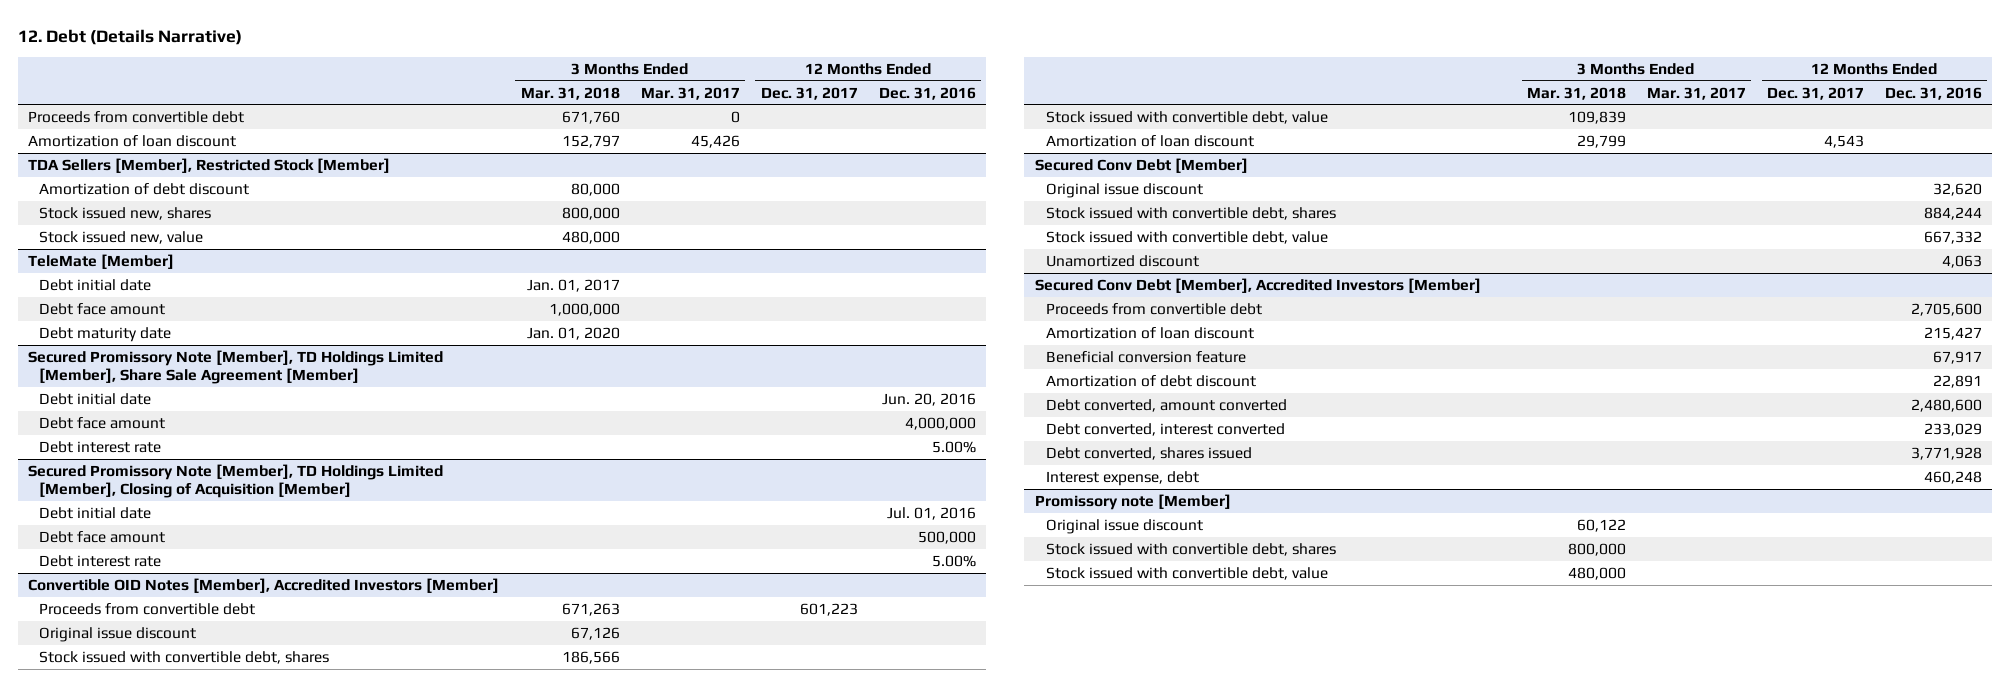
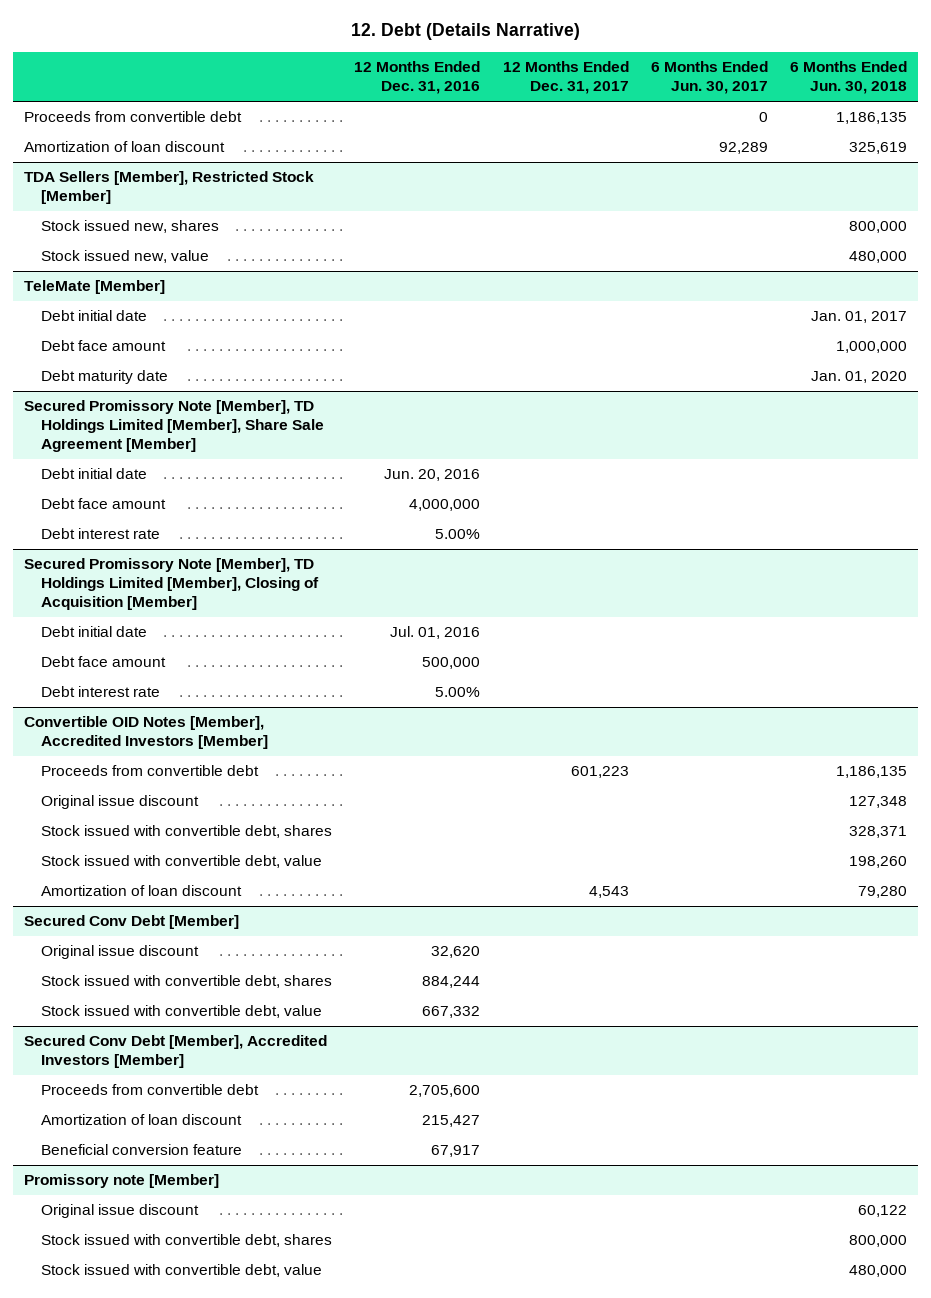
- | 3 Months Ended Mar. 31, 2018 | 3 Months Ended Mar. 31, 2017 | 12 Months Ended Dec. 31, 2017 | 12 Months Ended Dec. 31, 2016
+ | 12 Months Ended Dec. 31, 2016 | 12 Months Ended Dec. 31, 2017 | 6 Months Ended Jun. 30, 2017 | 6 Months Ended Jun. 30, 2018
@ TDA Sellers [Member], Restricted Stock [Member]
- Amortization of debt discount | 80,000 | | |
@ Secured Conv Debt [Member]
- Unamortized discount | | | | 4,063
@ Secured Conv Debt [Member], Accredited Investors [Member]
- Amortization of debt discount | | | | 22,891
- Debt converted, amount converted | | | | 2,480,600
- Debt converted, interest converted | | | | 233,029
- Debt converted, shares issued | | | | 3,771,928
- Interest expense, debt | | | | 460,248

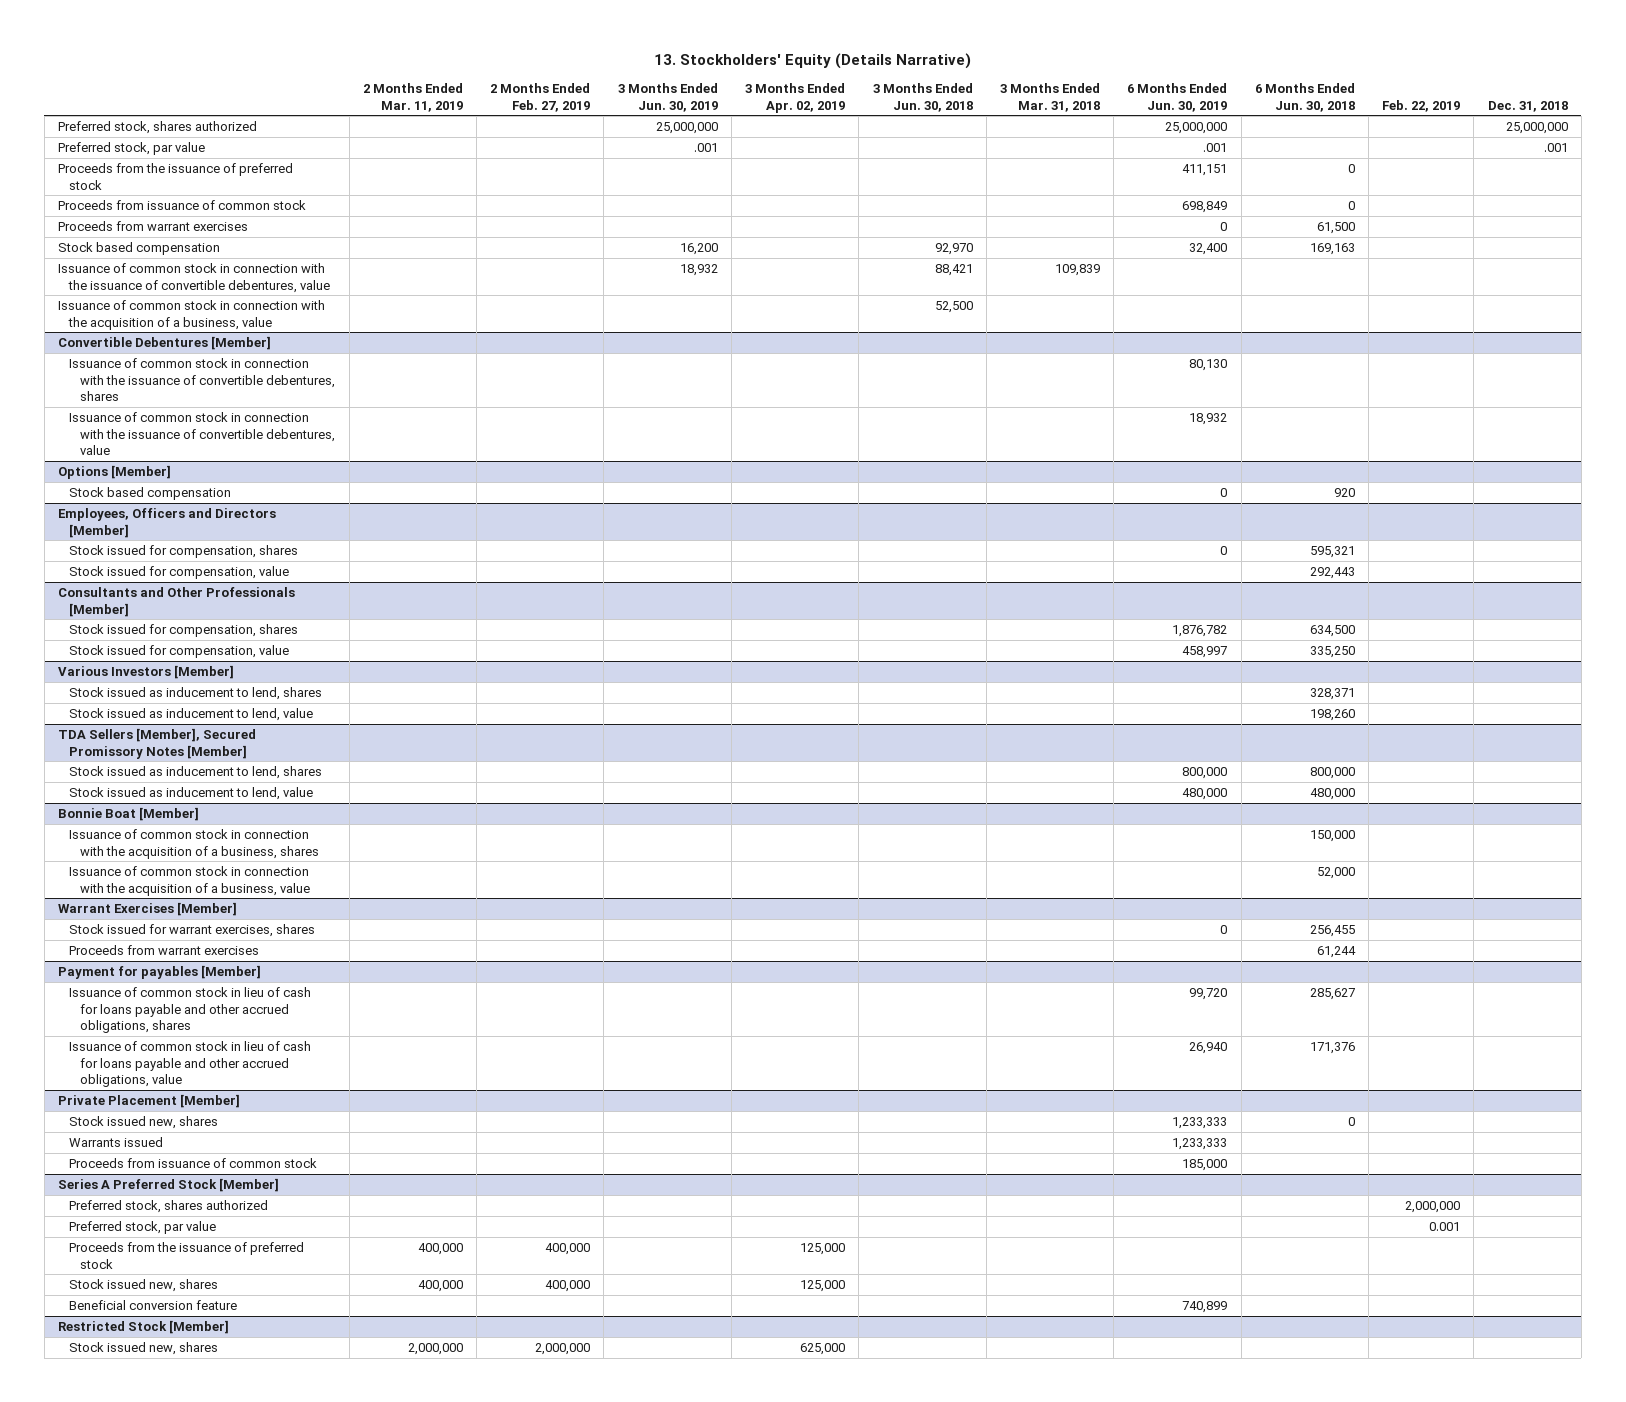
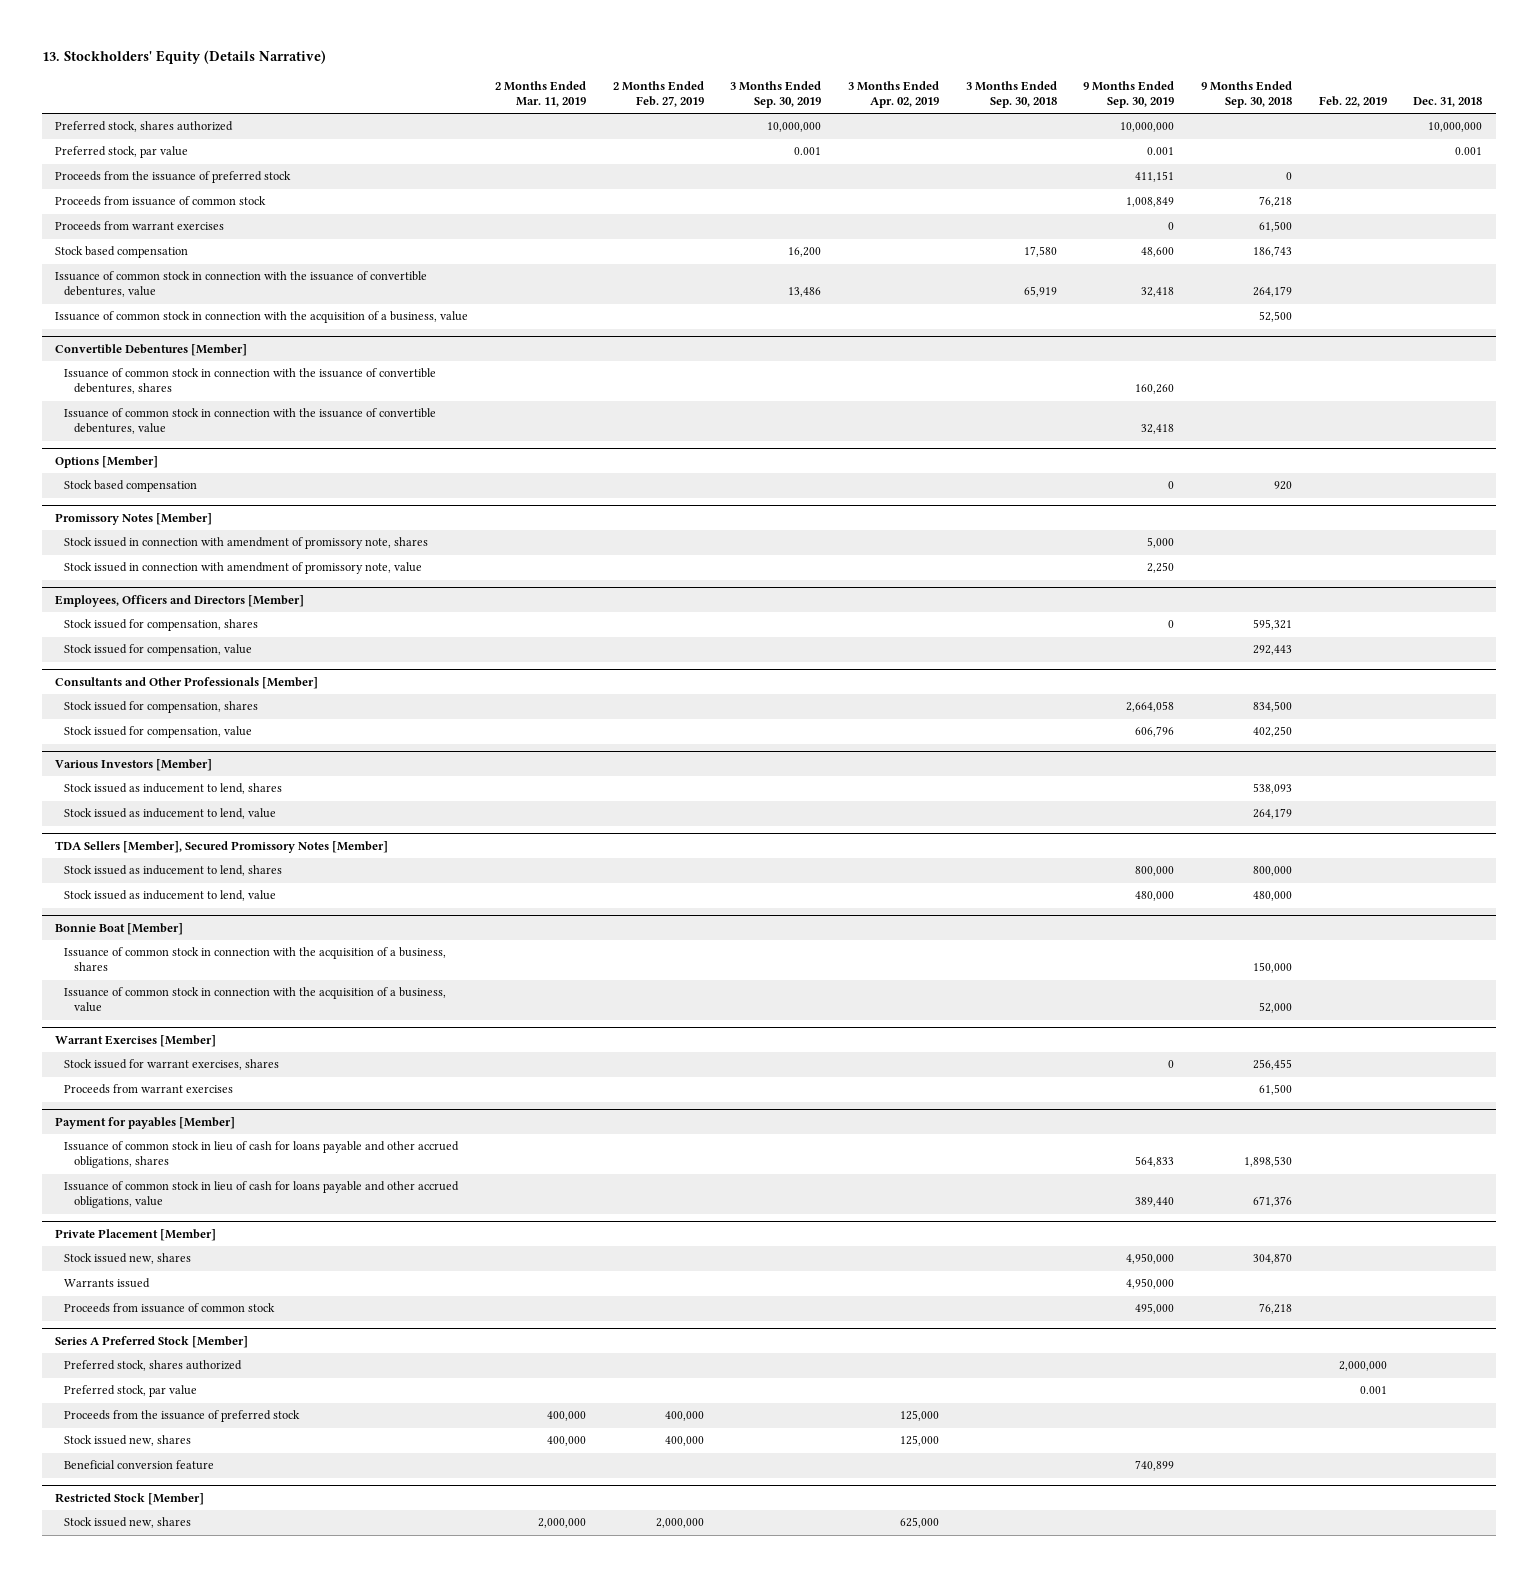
- | 2 Months Ended Mar. 11, 2019 | 2 Months Ended Feb. 27, 2019 | 3 Months Ended Jun. 30, 2019 | 3 Months Ended Apr. 02, 2019 | 3 Months Ended Jun. 30, 2018 | 3 Months Ended Mar. 31, 2018 | 6 Months Ended Jun. 30, 2019 | 6 Months Ended Jun. 30, 2018 | Feb. 22, 2019 | Dec. 31, 2018
+ | 2 Months Ended Mar. 11, 2019 | 2 Months Ended Feb. 27, 2019 | 3 Months Ended Sep. 30, 2019 | 3 Months Ended Apr. 02, 2019 | 3 Months Ended Sep. 30, 2018 | 9 Months Ended Sep. 30, 2019 | 9 Months Ended Sep. 30, 2018 | Feb. 22, 2019 | Dec. 31, 2018
- Preferred stock, shares authorized | | | 25,000,000 | | | | 25,000,000 | | | 25,000,000
- Preferred stock, par value | | | .001 | | | | .001 | | | .001
+ Preferred stock, shares authorized | | | 10,000,000 | | | 10,000,000 | | | 10,000,000
+ Preferred stock, par value | | | 0.001 | | | 0.001 | | | 0.001
+ Promissory Notes [Member]
+ Stock issued in connection with amendment of promissory note, shares | | | | | | 5,000 | | |
+ Stock issued in connection with amendment of promissory note, value | | | | | | 2,250 | | |

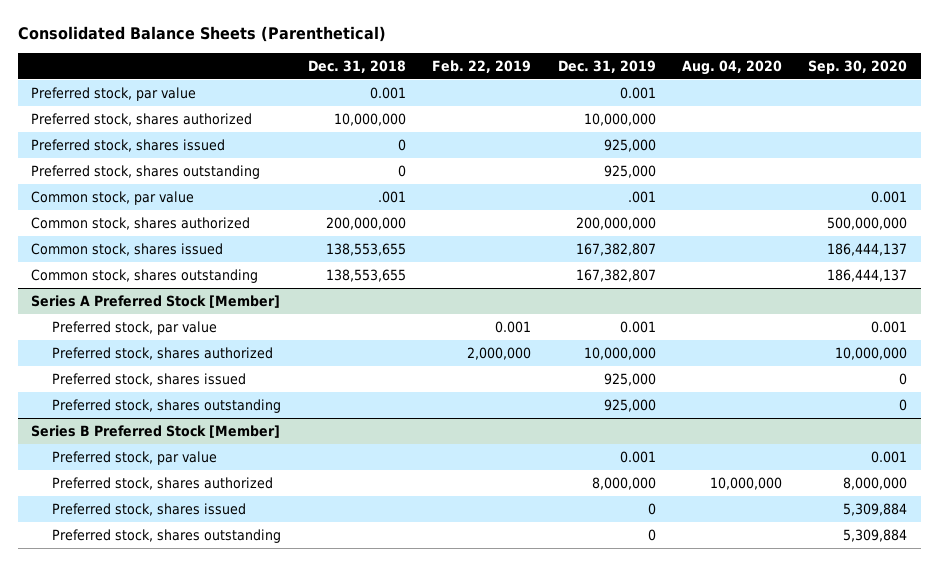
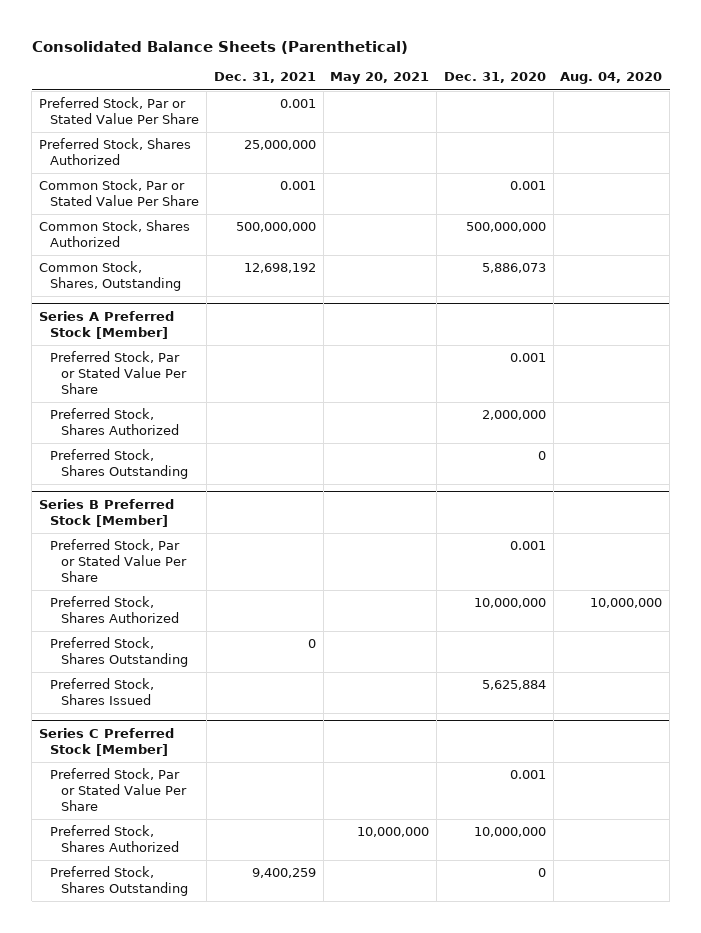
- | Dec. 31, 2018 | Feb. 22, 2019 | Dec. 31, 2019 | Aug. 04, 2020 | Sep. 30, 2020
+ | Dec. 31, 2021 | May 20, 2021 | Dec. 31, 2020 | Aug. 04, 2020
- Preferred stock, par value | 0.001 | | 0.001 | |
- Preferred stock, shares authorized | 10,000,000 | | 10,000,000 | |
- Preferred stock, shares issued | 0 | | 925,000 | |
- Preferred stock, shares outstanding | 0 | | 925,000 | |
- Common stock, par value | .001 | | .001 | | 0.001
- Common stock, shares authorized | 200,000,000 | | 200,000,000 | | 500,000,000
- Common stock, shares issued | 138,553,655 | | 167,382,807 | | 186,444,137
- Common stock, shares outstanding | 138,553,655 | | 167,382,807 | | 186,444,137
+ Preferred Stock, Par or Stated Value Per Share | 0.001 | | |
+ Preferred Stock, Shares Authorized | 25,000,000 | | |
+ Common Stock, Par or Stated Value Per Share | 0.001 | | 0.001 |
+ Common Stock, Shares Authorized | 500,000,000 | | 500,000,000 |
+ Common Stock, Shares, Outstanding | 12,698,192 | | 5,886,073 |
@ Series A Preferred Stock [Member]
- Preferred stock, par value | | 0.001 | 0.001 | | 0.001
- Preferred stock, shares authorized | | 2,000,000 | 10,000,000 | | 10,000,000
- Preferred stock, shares issued | | | 925,000 | | 0
- Preferred stock, shares outstanding | | | 925,000 | | 0
+ Preferred Stock, Par or Stated Value Per Share | | | 0.001 |
+ Preferred Stock, Shares Authorized | | | 2,000,000 |
+ Preferred Stock, Shares Outstanding | | | 0 |
@ Series B Preferred Stock [Member]
- Preferred stock, par value | | | 0.001 | | 0.001
- Preferred stock, shares authorized | | | 8,000,000 | 10,000,000 | 8,000,000
- Preferred stock, shares issued | | | 0 | | 5,309,884
- Preferred stock, shares outstanding | | | 0 | | 5,309,884
+ Preferred Stock, Par or Stated Value Per Share | | | 0.001 |
+ Preferred Stock, Shares Authorized | | | 10,000,000 | 10,000,000
+ Preferred Stock, Shares Outstanding | 0 | | |
+ Preferred Stock, Shares Issued | | | 5,625,884 |
+ Series C Preferred Stock [Member]
+ Preferred Stock, Par or Stated Value Per Share | | | 0.001 |
+ Preferred Stock, Shares Authorized | | 10,000,000 | 10,000,000 |
+ Preferred Stock, Shares Outstanding | 9,400,259 | | 0 |

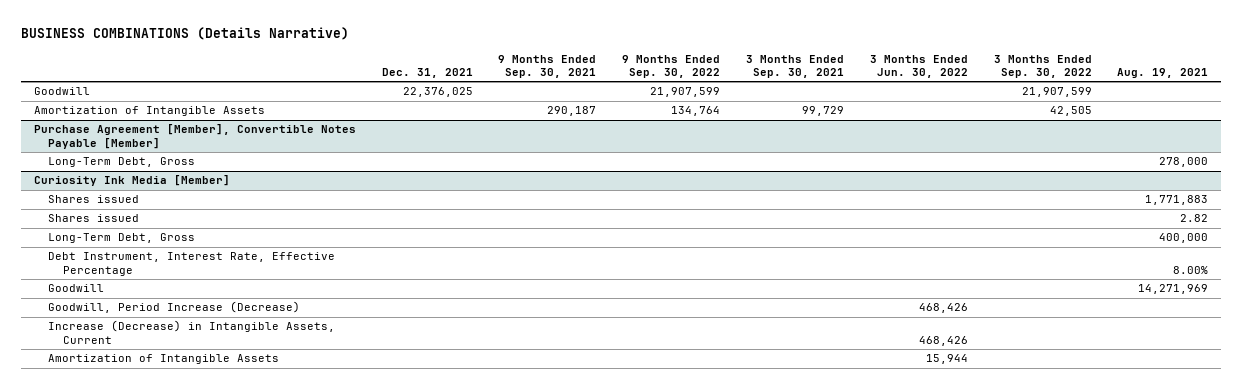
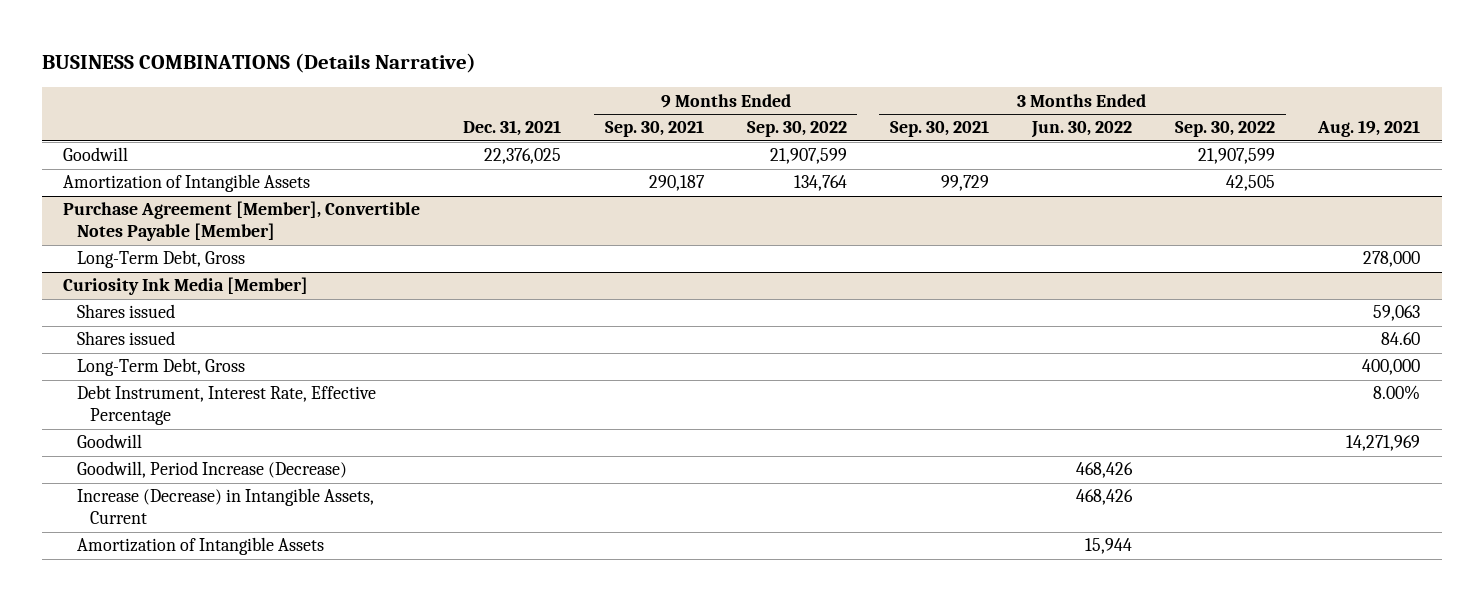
@ Curiosity Ink Media [Member]
- Shares issued | | | | | | | 1,771,883
- Shares issued | | | | | | | 2.82
+ Shares issued | | | | | | | 59,063
+ Shares issued | | | | | | | 84.60

